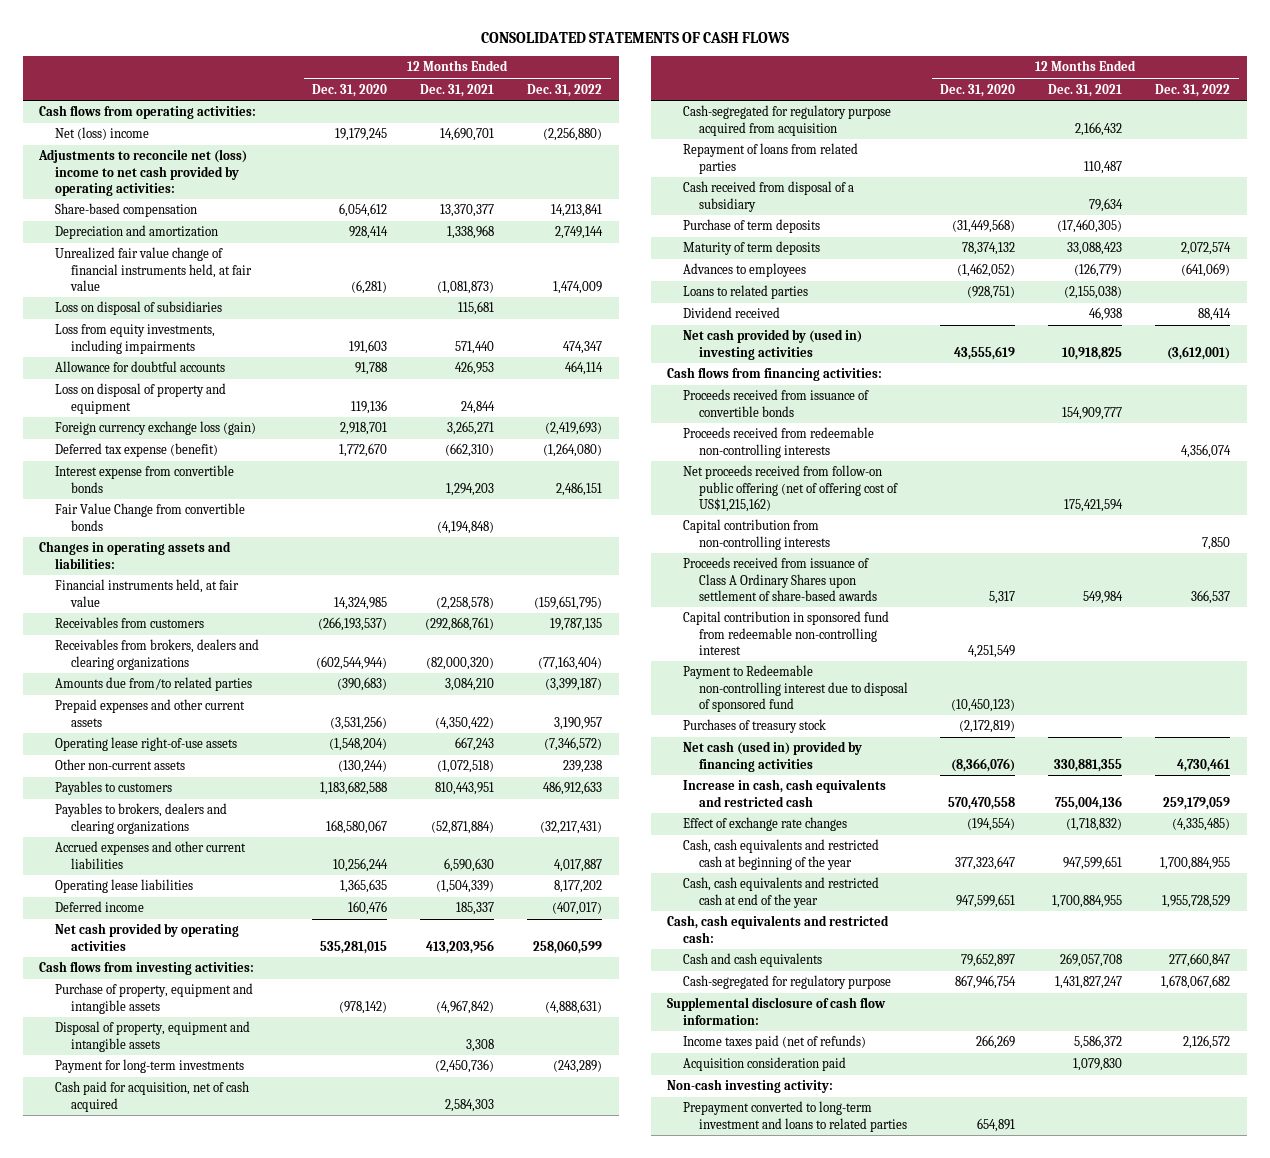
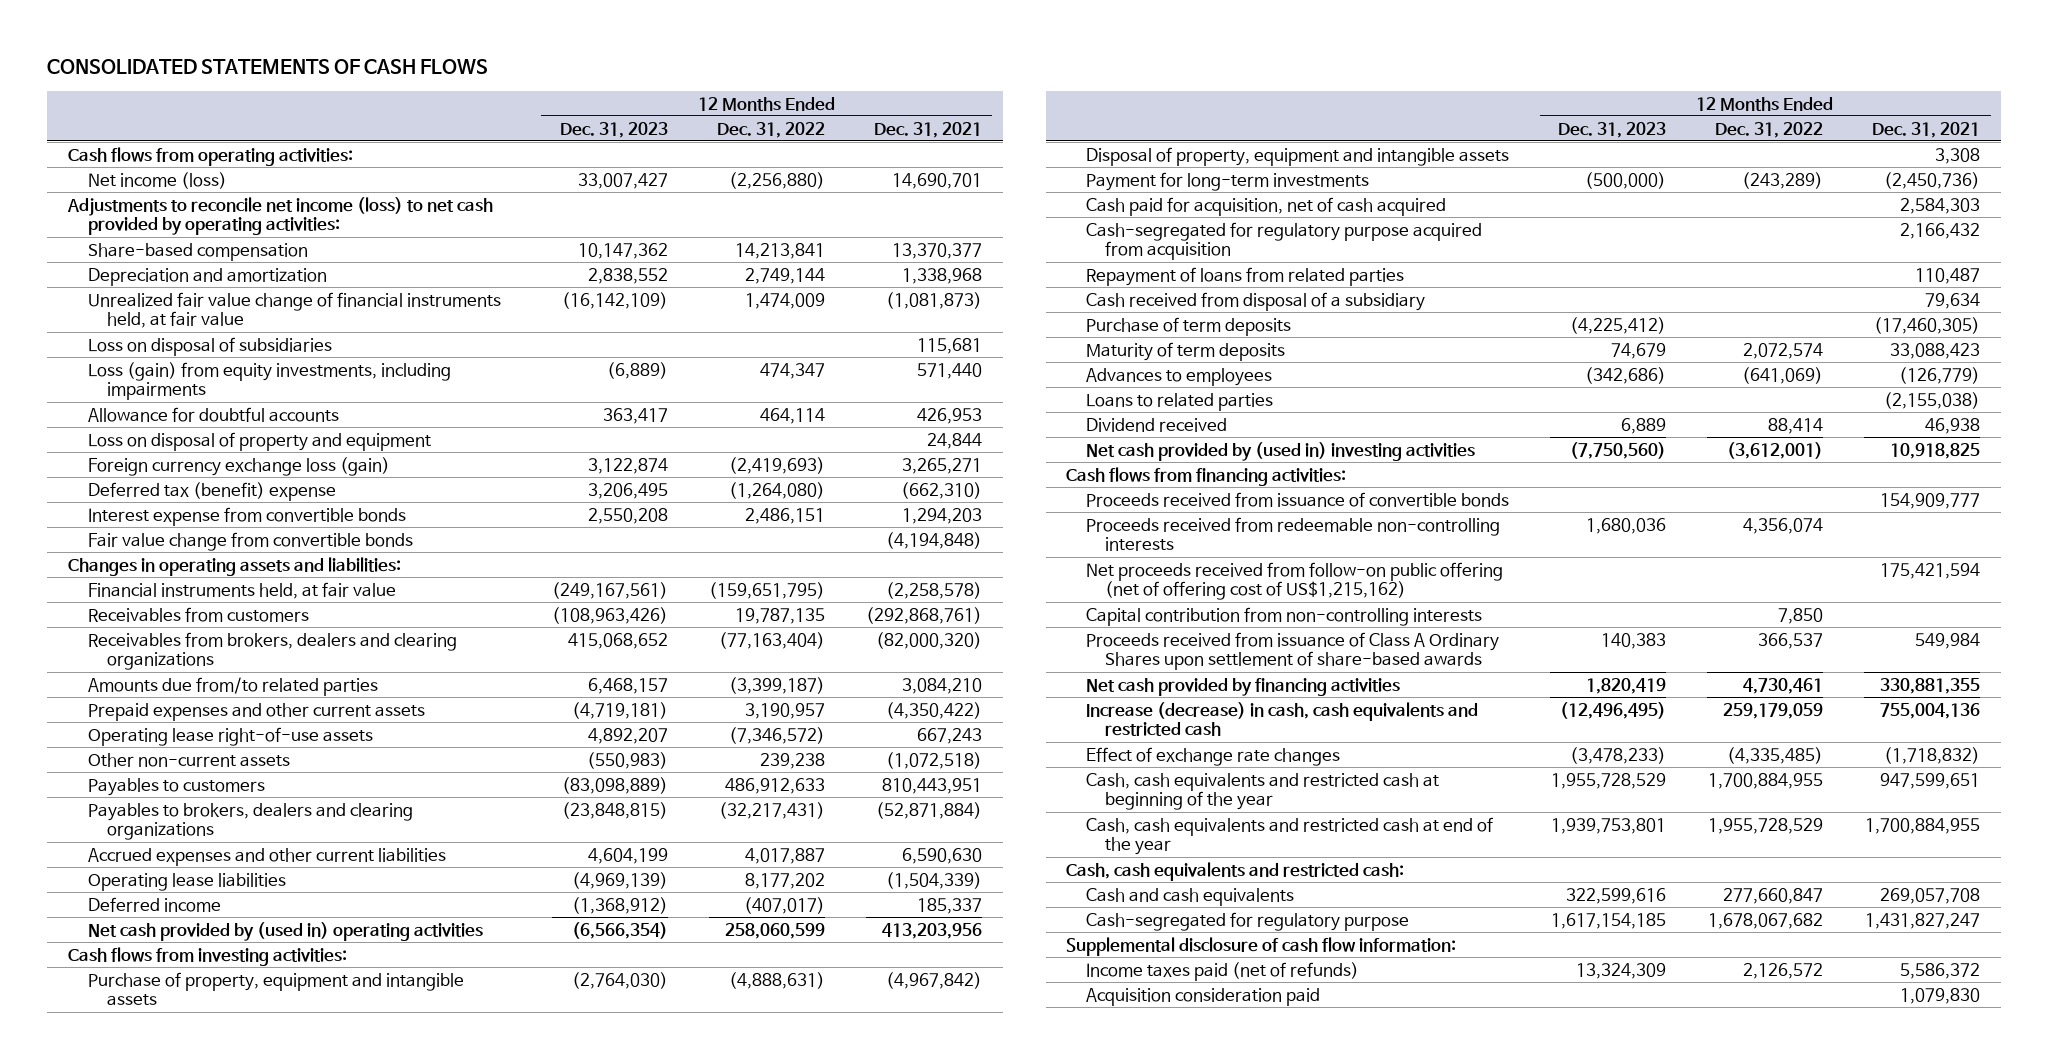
- | 12 Months Ended Dec. 31, 2020 | 12 Months Ended Dec. 31, 2021 | 12 Months Ended Dec. 31, 2022
+ | 12 Months Ended Dec. 31, 2023 | 12 Months Ended Dec. 31, 2022 | 12 Months Ended Dec. 31, 2021
- Net (loss) income | 19,179,245 | 14,690,701 | (2,256,880)
- Adjustments to reconcile net (loss) income to net cash provided by operating activities:
+ Net income (loss) | 33,007,427 | (2,256,880) | 14,690,701
+ Adjustments to reconcile net income (loss) to net cash provided by operating activities:
- Loss from equity investments, including impairments | 191,603 | 571,440 | 474,347
+ Loss (gain) from equity investments, including impairments | (6,889) | 474,347 | 571,440
- Deferred tax expense (benefit) | 1,772,670 | (662,310) | (1,264,080)
+ Deferred tax (benefit) expense | 3,206,495 | (1,264,080) | (662,310)
- Fair Value Change from convertible bonds | | (4,194,848) |
+ Fair value change from convertible bonds | | | (4,194,848)
- Net cash provided by operating activities | 535,281,015 | 413,203,956 | 258,060,599
+ Net cash provided by (used in) operating activities | (6,566,354) | 258,060,599 | 413,203,956
- Capital contribution in sponsored fund from redeemable non-controlling interest | 4,251,549 | |
- Payment to Redeemable non-controlling interest due to disposal of sponsored fund | (10,450,123) | |
- Purchases of treasury stock | (2,172,819) | |
- Net cash (used in) provided by financing activities | (8,366,076) | 330,881,355 | 4,730,461
- Increase in cash, cash equivalents and restricted cash | 570,470,558 | 755,004,136 | 259,179,059
+ Net cash provided by financing activities | 1,820,419 | 4,730,461 | 330,881,355
+ Increase (decrease) in cash, cash equivalents and restricted cash | (12,496,495) | 259,179,059 | 755,004,136
- Non-cash investing activity:
- Prepayment converted to long-term investment and loans to related parties | 654,891 | |

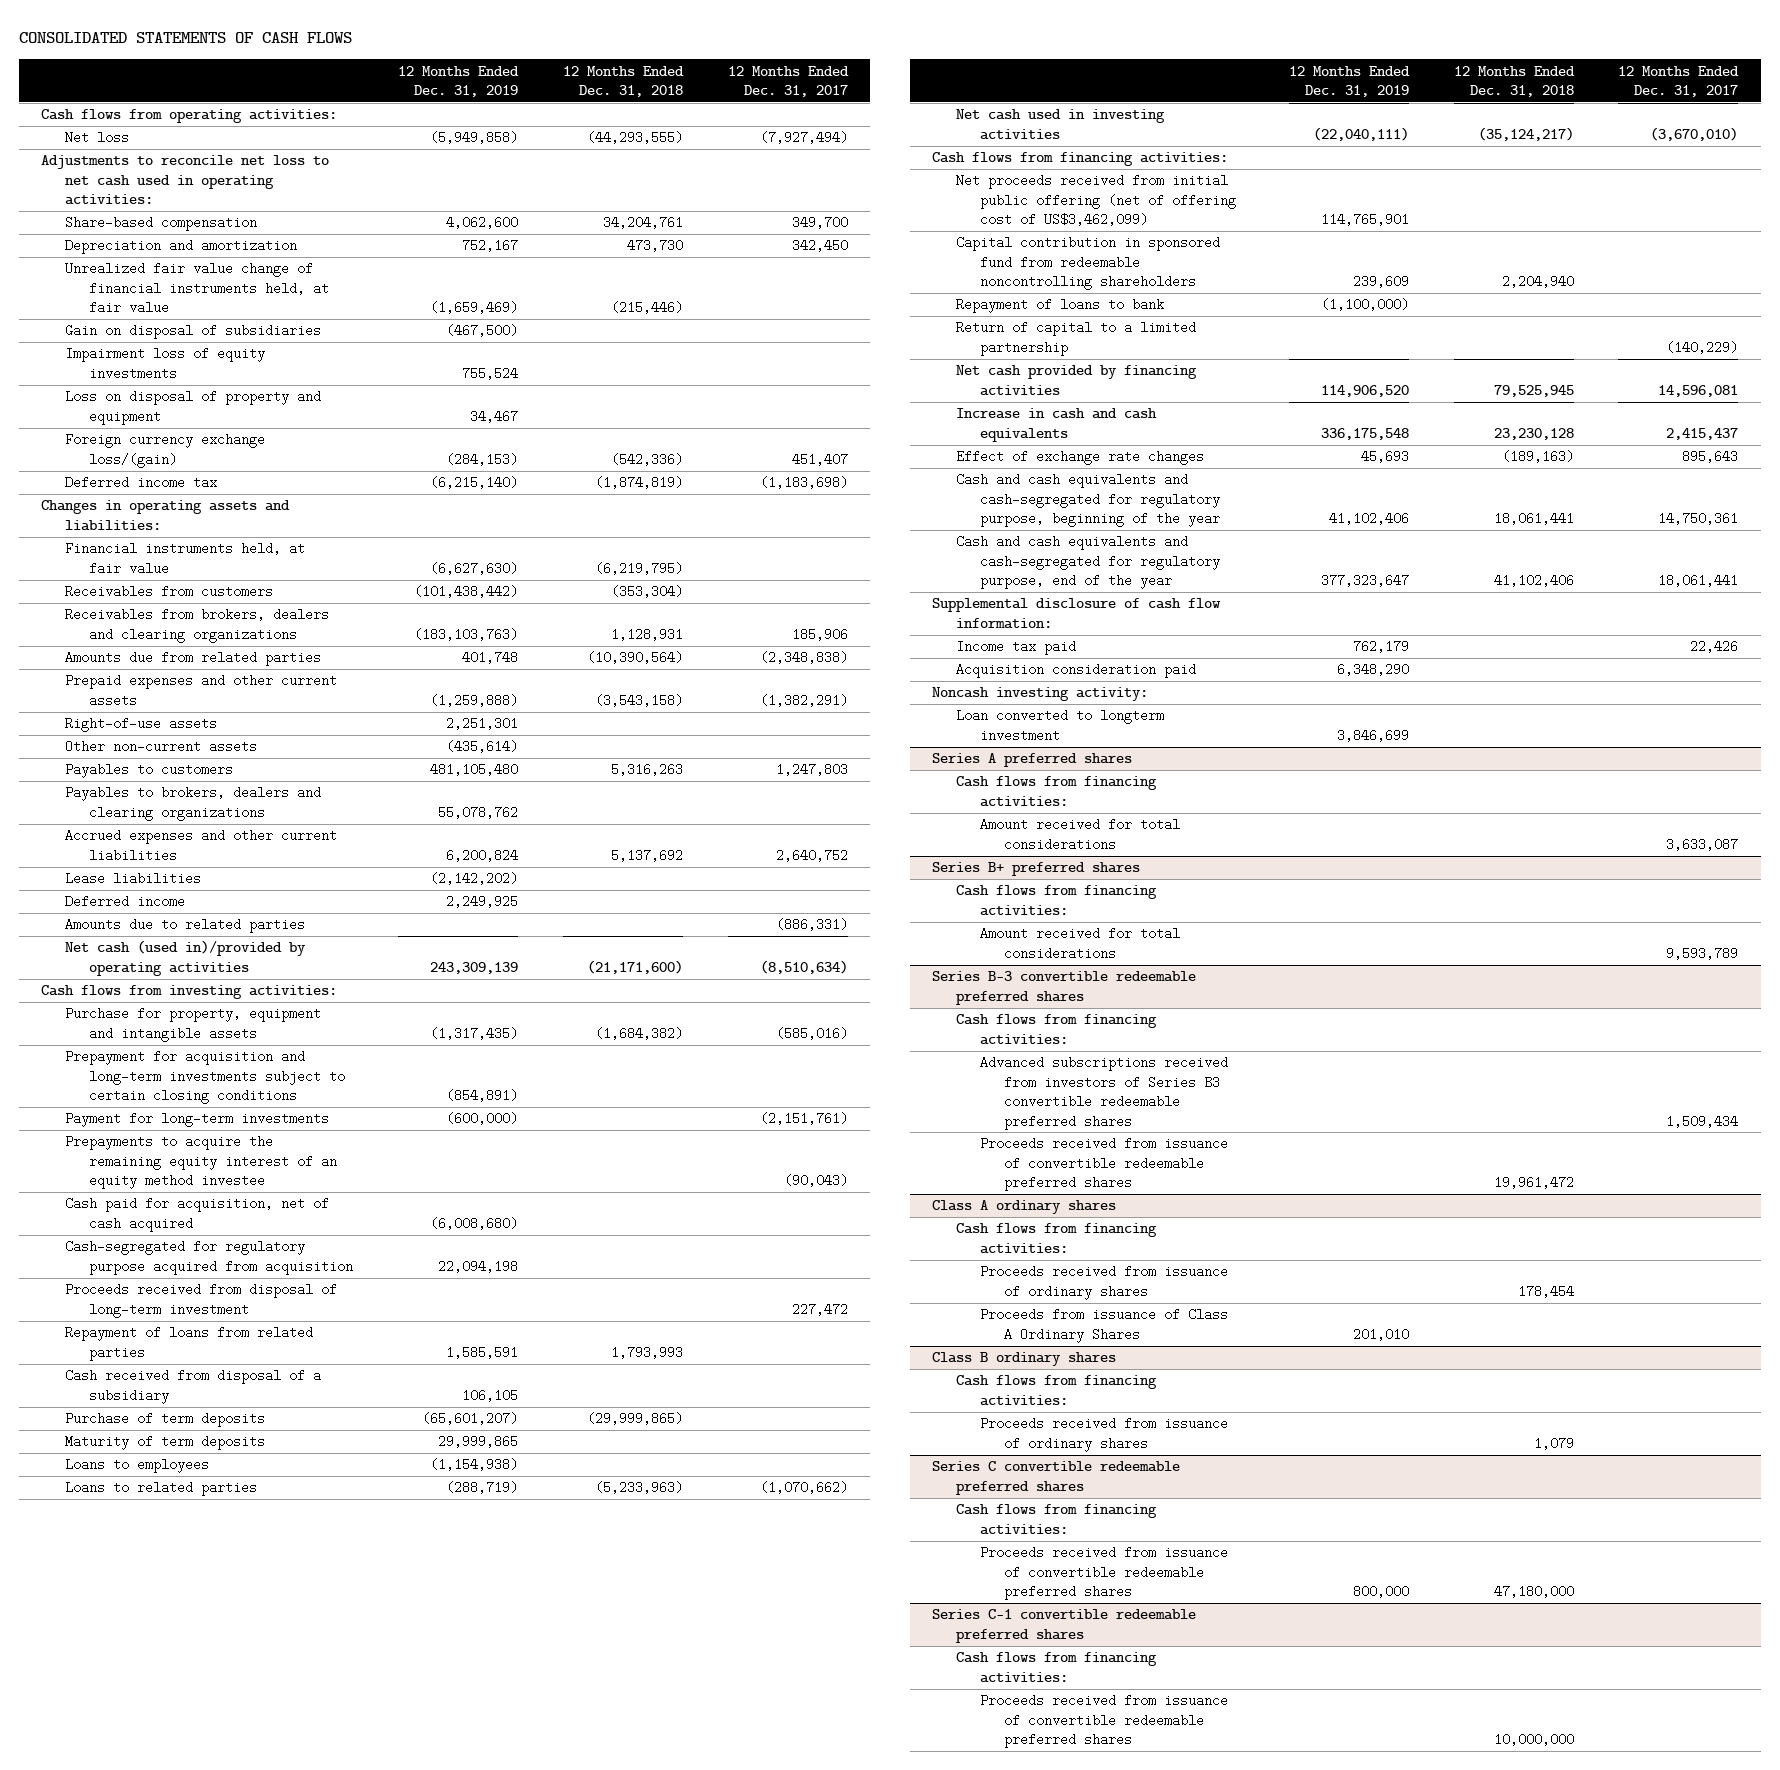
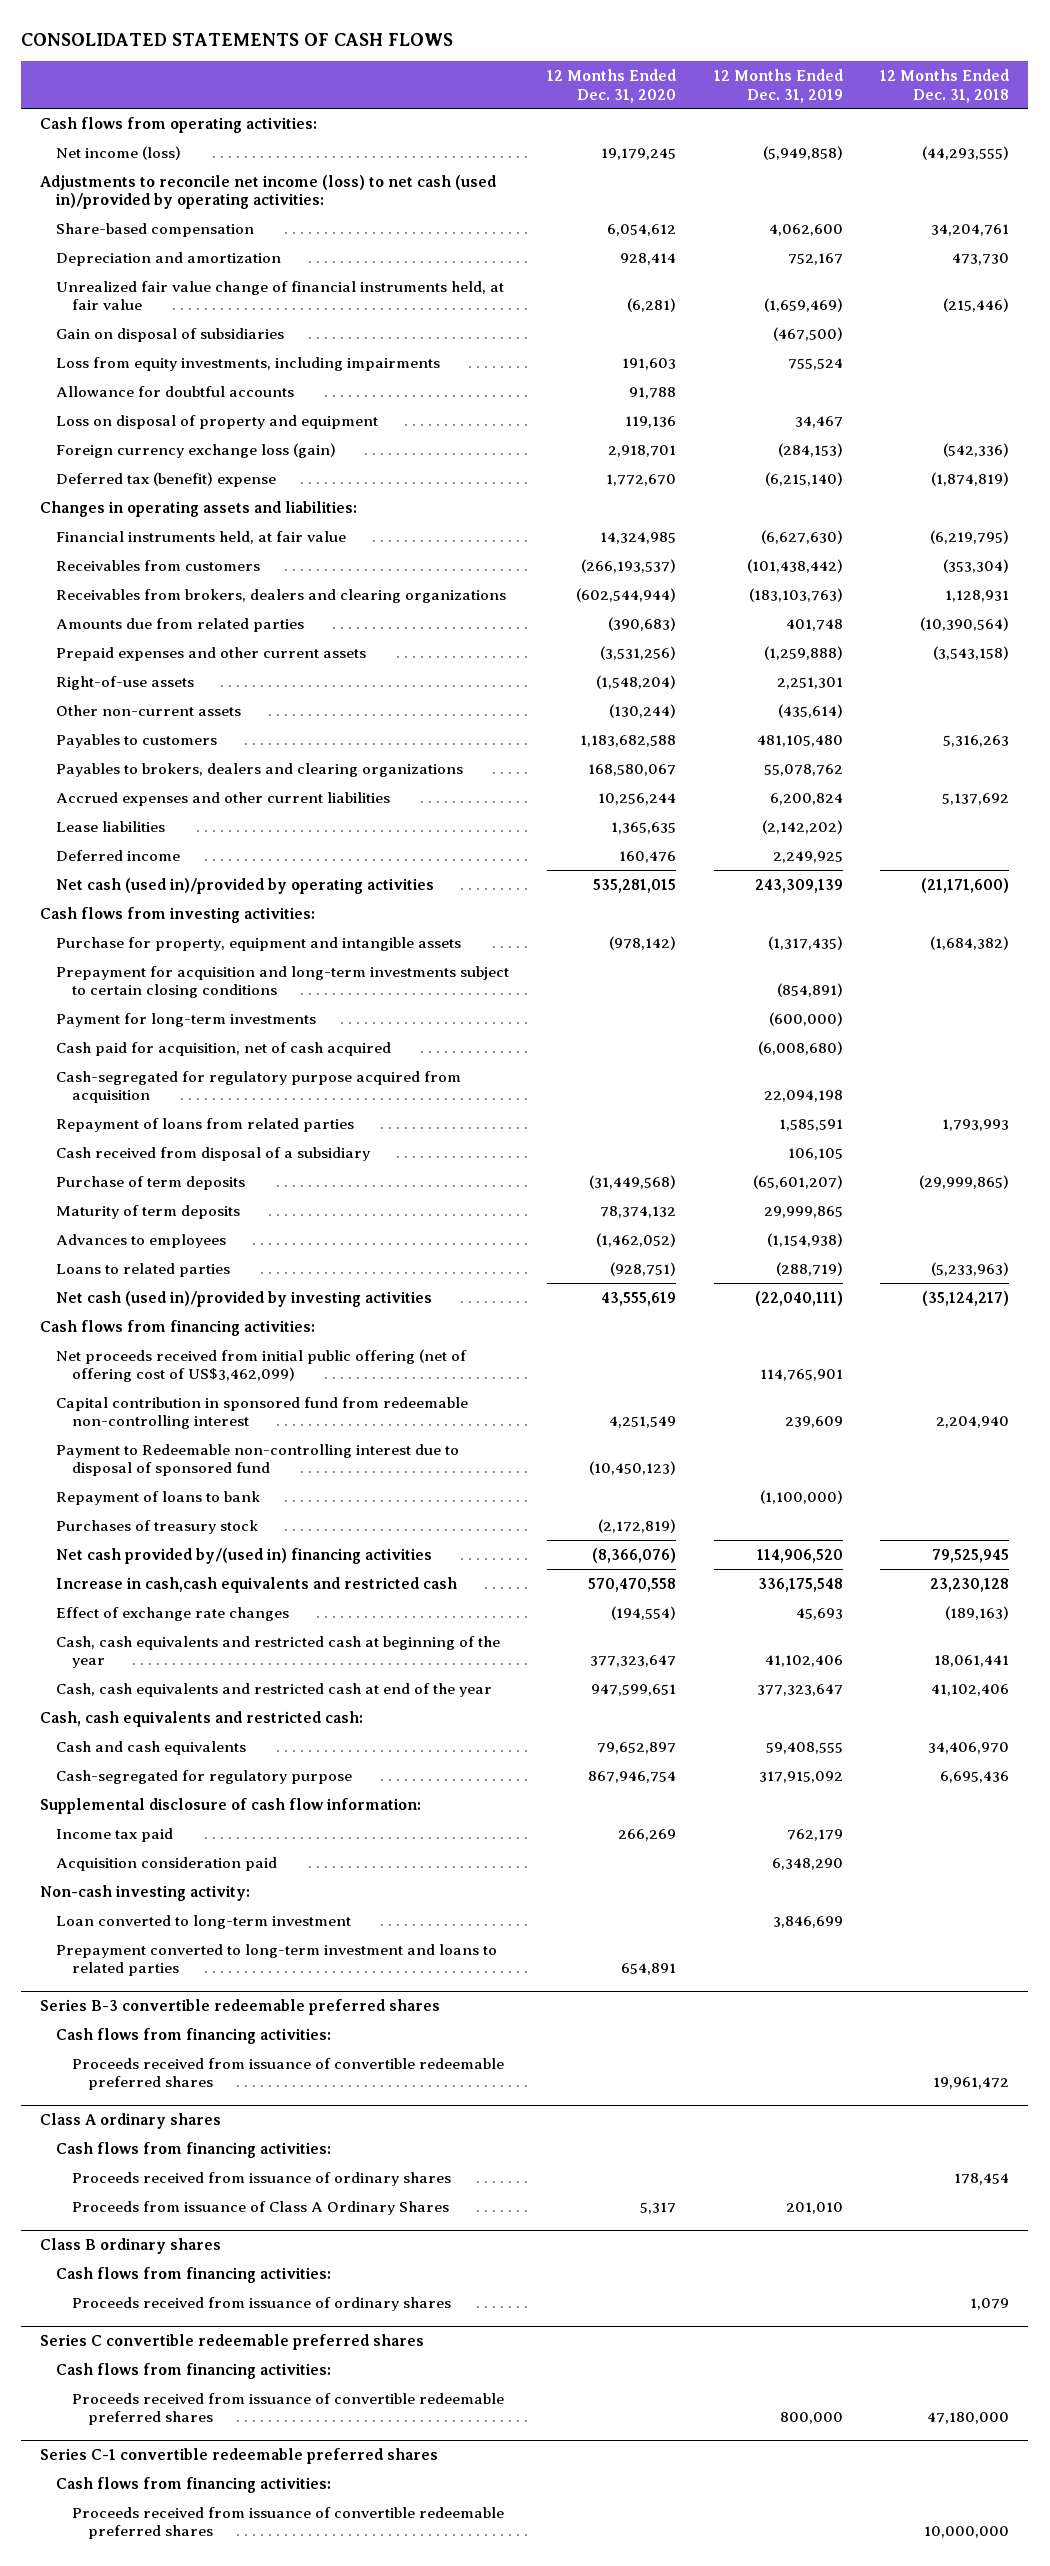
- | 12 Months Ended Dec. 31, 2019 | 12 Months Ended Dec. 31, 2018 | 12 Months Ended Dec. 31, 2017
+ | 12 Months Ended Dec. 31, 2020 | 12 Months Ended Dec. 31, 2019 | 12 Months Ended Dec. 31, 2018
- Net loss | (5,949,858) | (44,293,555) | (7,927,494)
- Adjustments to reconcile net loss to net cash used in operating activities:
+ Net income (loss) | 19,179,245 | (5,949,858) | (44,293,555)
+ Adjustments to reconcile net income (loss) to net cash (used in)/provided by operating activities:
- Impairment loss of equity investments | 755,524 | |
+ Loss from equity investments, including impairments | 191,603 | 755,524 |
+ Allowance for doubtful accounts | 91,788 | |
- Foreign currency exchange loss/(gain) | (284,153) | (542,336) | 451,407
- Deferred income tax | (6,215,140) | (1,874,819) | (1,183,698)
+ Foreign currency exchange loss (gain) | 2,918,701 | (284,153) | (542,336)
+ Deferred tax (benefit) expense | 1,772,670 | (6,215,140) | (1,874,819)
- Amounts due to related parties | | | (886,331)
- Prepayments to acquire the remaining equity interest of an equity method investee | | | (90,043)
- Proceeds received from disposal of long-term investment | | | 227,472
- Loans to employees | (1,154,938) | |
+ Advances to employees | (1,462,052) | (1,154,938) |
- Net cash used in investing activities | (22,040,111) | (35,124,217) | (3,670,010)
+ Net cash (used in)/provided by investing activities | 43,555,619 | (22,040,111) | (35,124,217)
- Capital contribution in sponsored fund from redeemable noncontrolling shareholders | 239,609 | 2,204,940 |
+ Capital contribution in sponsored fund from redeemable non-controlling interest | 4,251,549 | 239,609 | 2,204,940
+ Payment to Redeemable non-controlling interest due to disposal of sponsored fund | (10,450,123) | |
- Return of capital to a limited partnership | | | (140,229)
- Net cash provided by financing activities | 114,906,520 | 79,525,945 | 14,596,081
- Increase in cash and cash equivalents | 336,175,548 | 23,230,128 | 2,415,437
+ Purchases of treasury stock | (2,172,819) | |
+ Net cash provided by/(used in) financing activities | (8,366,076) | 114,906,520 | 79,525,945
+ Increase in cash,cash equivalents and restricted cash | 570,470,558 | 336,175,548 | 23,230,128
- Cash and cash equivalents and cash-segregated for regulatory purpose, beginning of the year | 41,102,406 | 18,061,441 | 14,750,361
- Cash and cash equivalents and cash-segregated for regulatory purpose, end of the year | 377,323,647 | 41,102,406 | 18,061,441
+ Cash, cash equivalents and restricted cash at beginning of the year | 377,323,647 | 41,102,406 | 18,061,441
+ Cash, cash equivalents and restricted cash at end of the year | 947,599,651 | 377,323,647 | 41,102,406
+ Cash, cash equivalents and restricted cash:
+ Cash and cash equivalents | 79,652,897 | 59,408,555 | 34,406,970
+ Cash-segregated for regulatory purpose | 867,946,754 | 317,915,092 | 6,695,436
- Noncash investing activity:
- Loan converted to longterm investment | 3,846,699 | |
- Series A preferred shares
- Cash flows from financing activities:
- Amount received for total considerations | | | 3,633,087
- Series B+ preferred shares
- Cash flows from financing activities:
- Amount received for total considerations | | | 9,593,789
+ Non-cash investing activity:
+ Loan converted to long-term investment | | 3,846,699 |
+ Prepayment converted to long-term investment and loans to related parties | 654,891 | |
@ Series B-3 convertible redeemable preferred shares
- Advanced subscriptions received from investors of Series B3 convertible redeemable preferred shares | | | 1,509,434

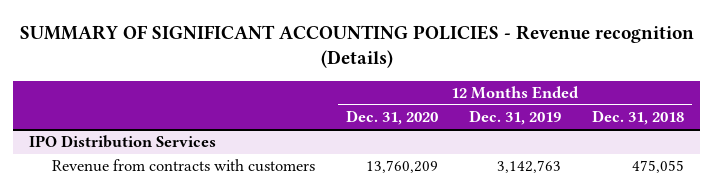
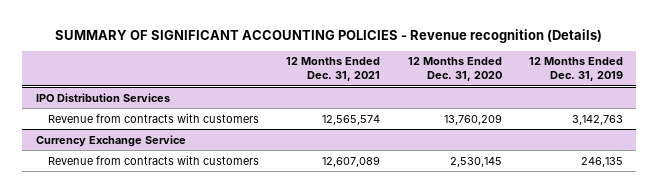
- | 12 Months Ended Dec. 31, 2020 | 12 Months Ended Dec. 31, 2019 | 12 Months Ended Dec. 31, 2018
+ | 12 Months Ended Dec. 31, 2021 | 12 Months Ended Dec. 31, 2020 | 12 Months Ended Dec. 31, 2019
+ Currency Exchange Service
+ Revenue from contracts with customers | 12,607,089 | 2,530,145 | 246,135

